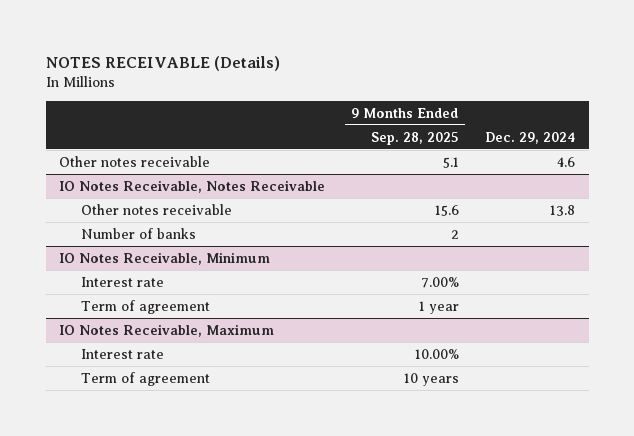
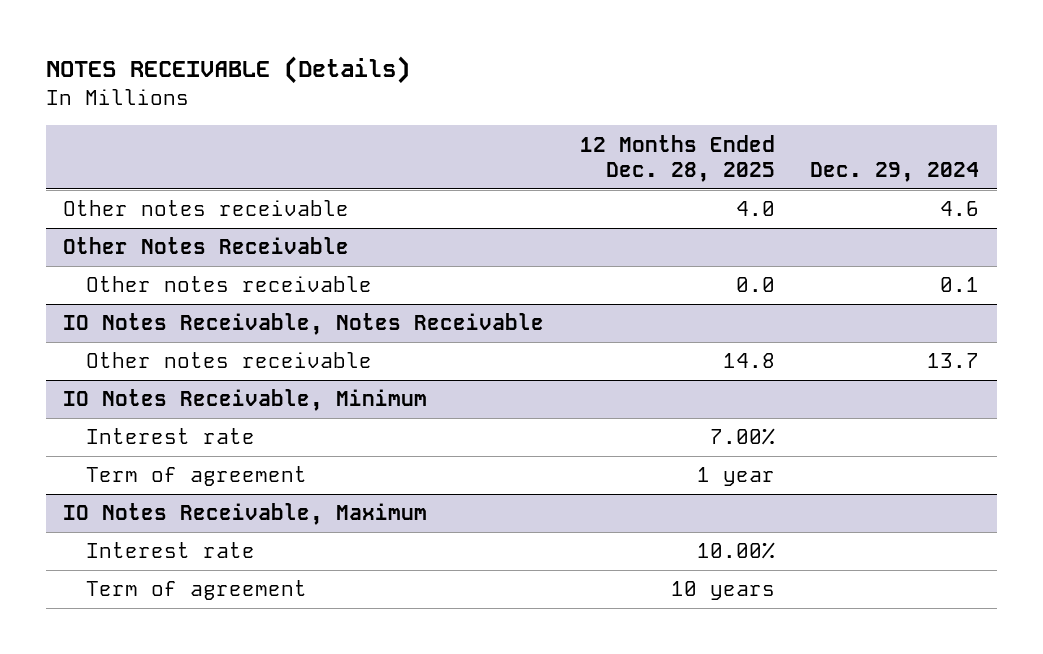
- | 9 Months Ended Sep. 28, 2025 | Dec. 29, 2024
+ | 12 Months Ended Dec. 28, 2025 | Dec. 29, 2024
+ Other Notes Receivable
+ Other notes receivable | 0.0 | 0.1
@ IO Notes Receivable, Notes Receivable
- Other notes receivable | 15.6 | 13.8
- Number of banks | 2 |
+ Other notes receivable | 14.8 | 13.7

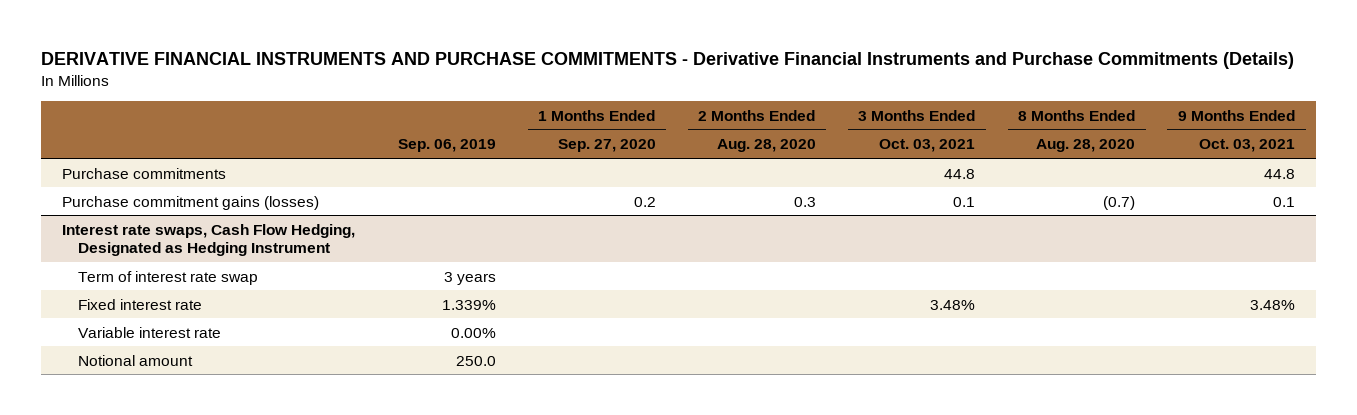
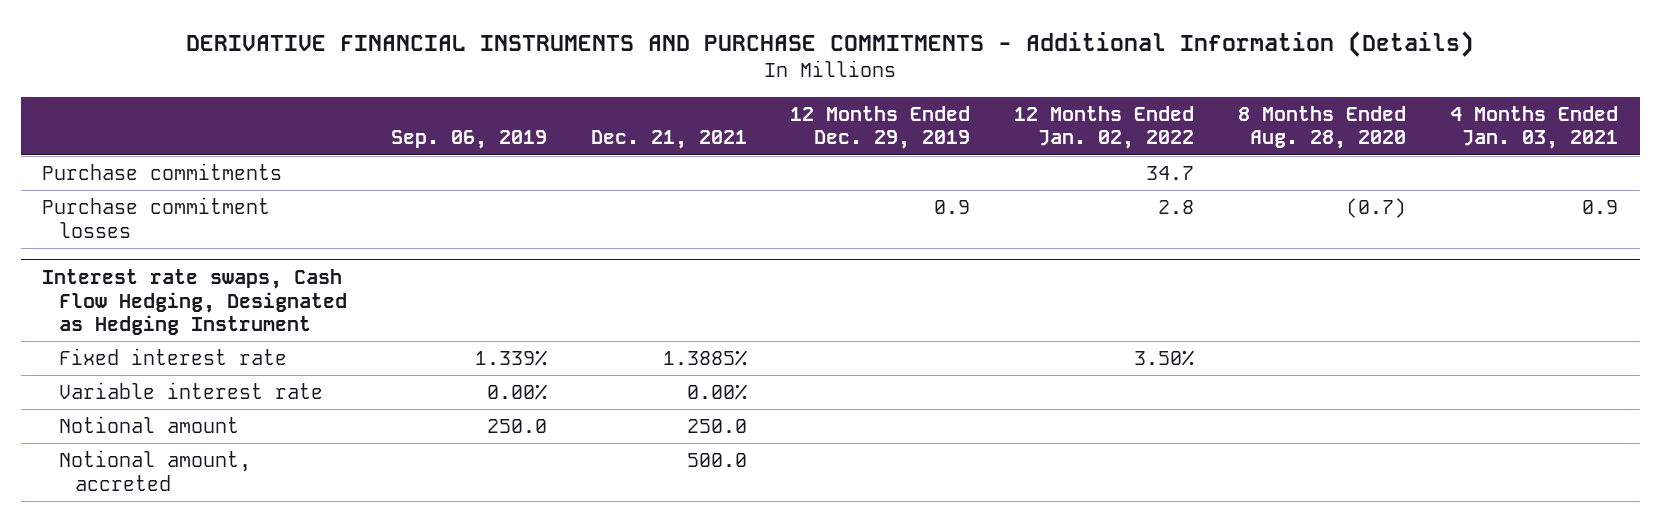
- DERIVATIVE FINANCIAL INSTRUMENTS AND PURCHASE COMMITMENTS - Derivative Financial Instruments and Purchase Commitments (Details)
+ DERIVATIVE FINANCIAL INSTRUMENTS AND PURCHASE COMMITMENTS - Additional Information (Details)
- | Sep. 06, 2019 | 1 Months Ended Sep. 27, 2020 | 2 Months Ended Aug. 28, 2020 | 3 Months Ended Oct. 03, 2021 | 8 Months Ended Aug. 28, 2020 | 9 Months Ended Oct. 03, 2021
+ | Sep. 06, 2019 | Dec. 21, 2021 | 12 Months Ended Dec. 29, 2019 | 12 Months Ended Jan. 02, 2022 | 8 Months Ended Aug. 28, 2020 | 4 Months Ended Jan. 03, 2021
- Purchase commitment gains (losses) | | 0.2 | 0.3 | 0.1 | (0.7) | 0.1
+ Purchase commitment losses | | | 0.9 | 2.8 | (0.7) | 0.9
@ Interest rate swaps, Cash Flow Hedging, Designated as Hedging Instrument
- Term of interest rate swap | 3 years | | | | |
+ Notional amount, accreted | | 500.0 | | | |

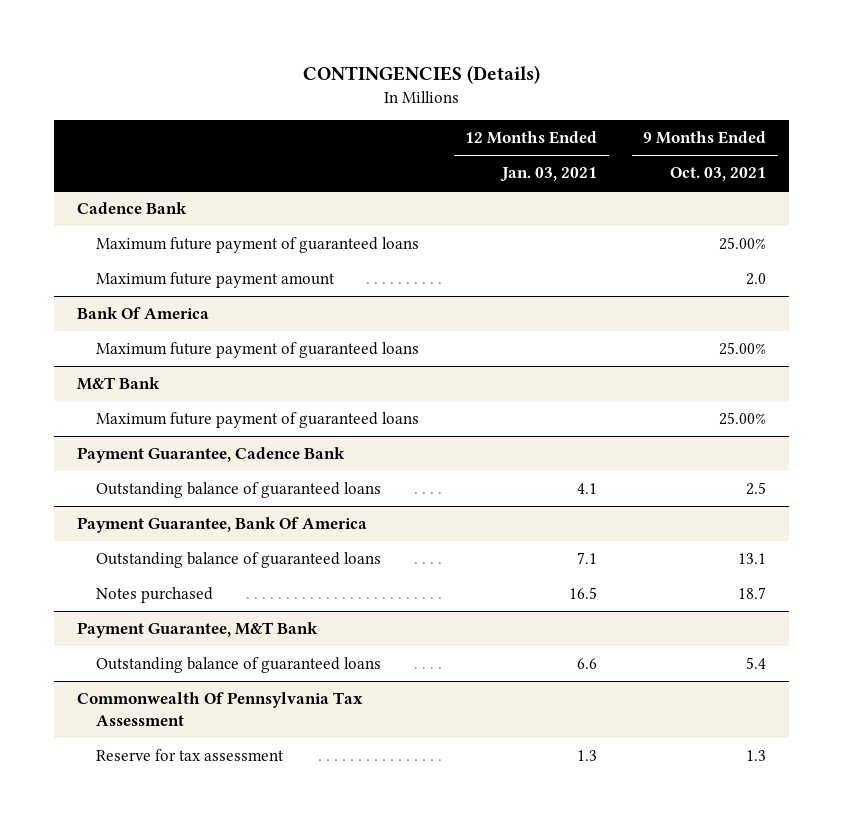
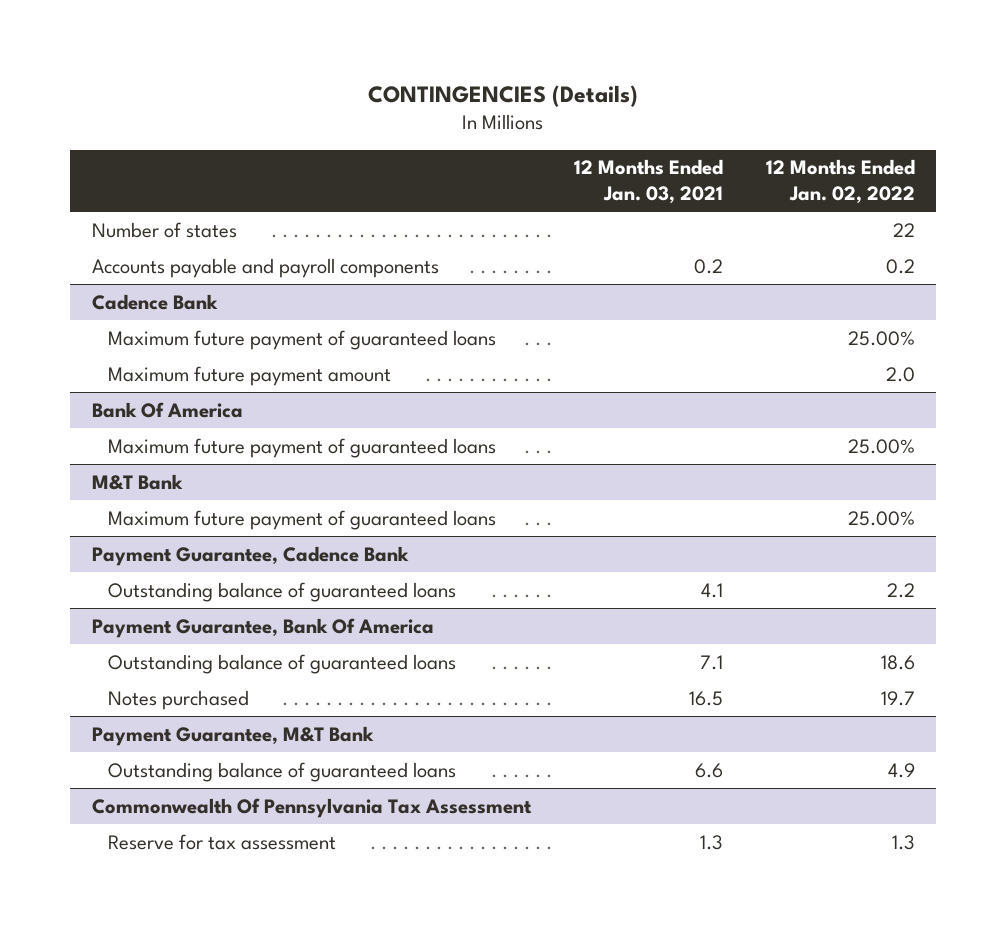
- | 12 Months Ended Jan. 03, 2021 | 9 Months Ended Oct. 03, 2021
+ | 12 Months Ended Jan. 03, 2021 | 12 Months Ended Jan. 02, 2022
+ Number of states | | 22
+ Accounts payable and payroll components | 0.2 | 0.2

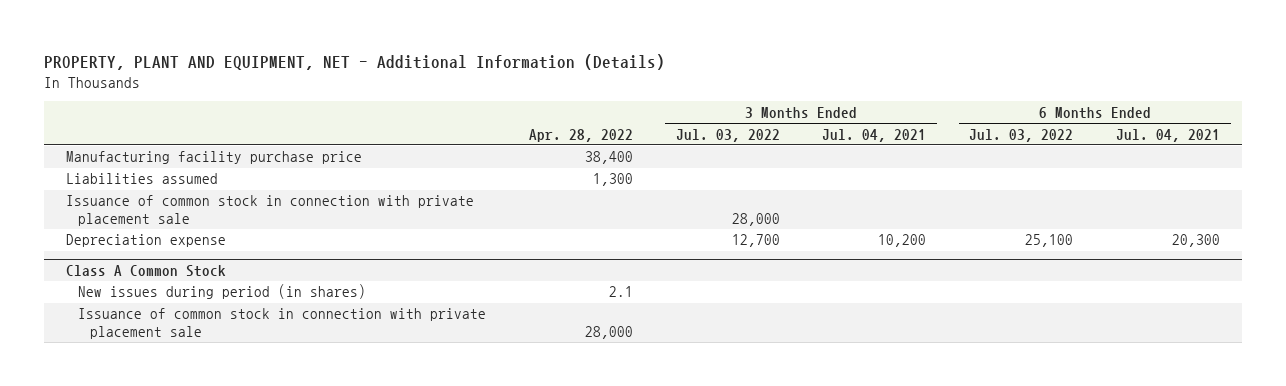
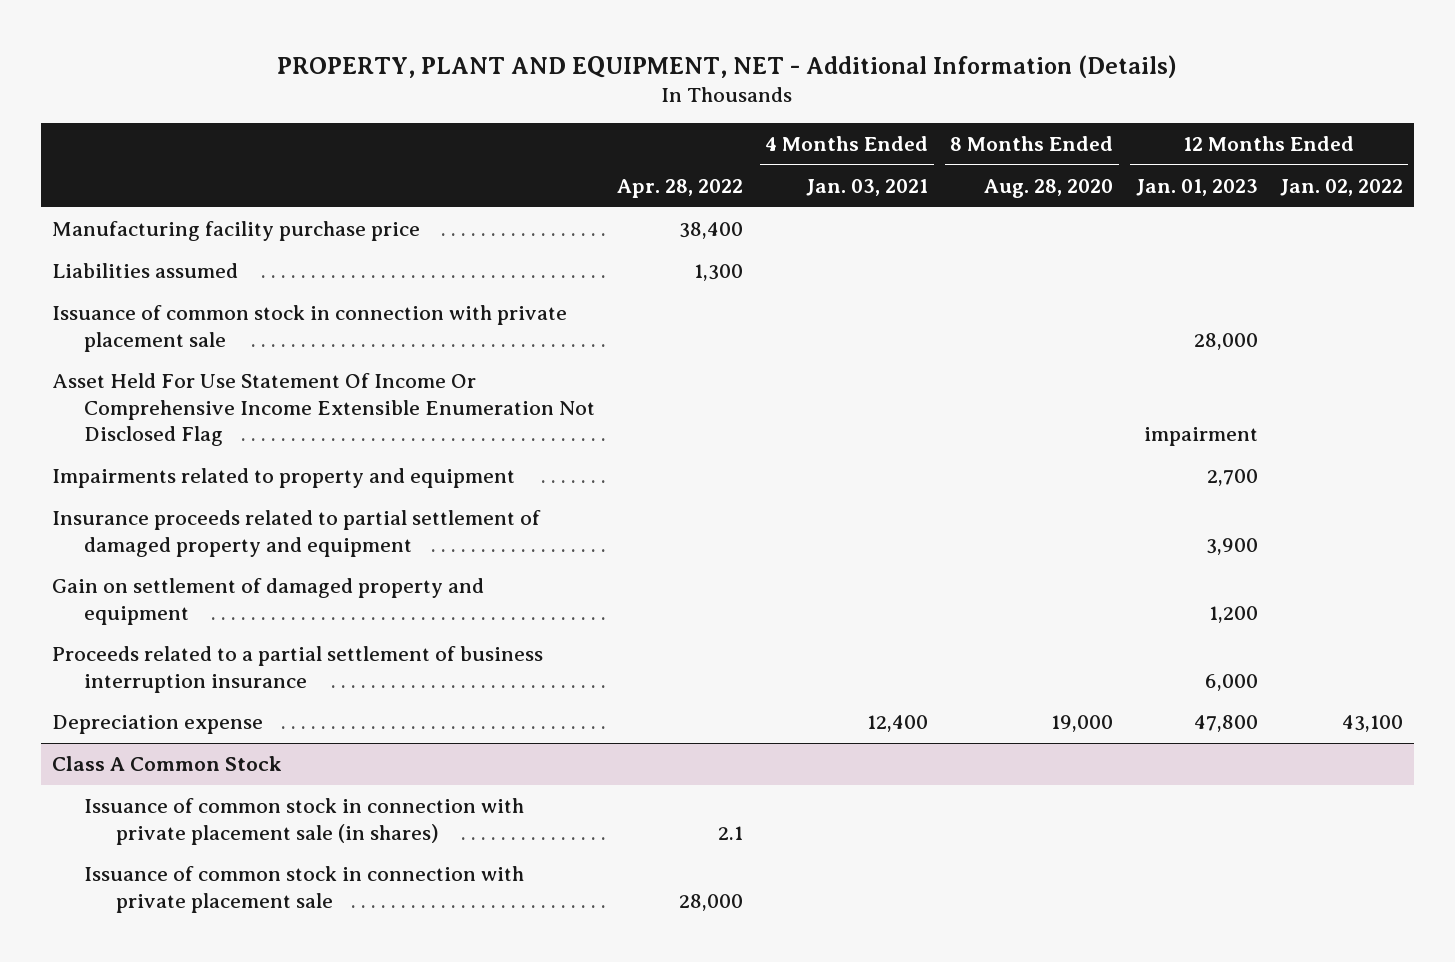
- | Apr. 28, 2022 | 3 Months Ended Jul. 03, 2022 | 3 Months Ended Jul. 04, 2021 | 6 Months Ended Jul. 03, 2022 | 6 Months Ended Jul. 04, 2021
+ | Apr. 28, 2022 | 4 Months Ended Jan. 03, 2021 | 8 Months Ended Aug. 28, 2020 | 12 Months Ended Jan. 01, 2023 | 12 Months Ended Jan. 02, 2022
+ Asset Held For Use Statement Of Income Or Comprehensive Income Extensible Enumeration Not Disclosed Flag | | | | impairment |
+ Impairments related to property and equipment | | | | 2,700 |
+ Insurance proceeds related to partial settlement of damaged property and equipment | | | | 3,900 |
+ Gain on settlement of damaged property and equipment | | | | 1,200 |
+ Proceeds related to a partial settlement of business interruption insurance | | | | 6,000 |
@ Class A Common Stock
- New issues during period (in shares) | 2.1 | | | |
+ Issuance of common stock in connection with private placement sale (in shares) | 2.1 | | | |

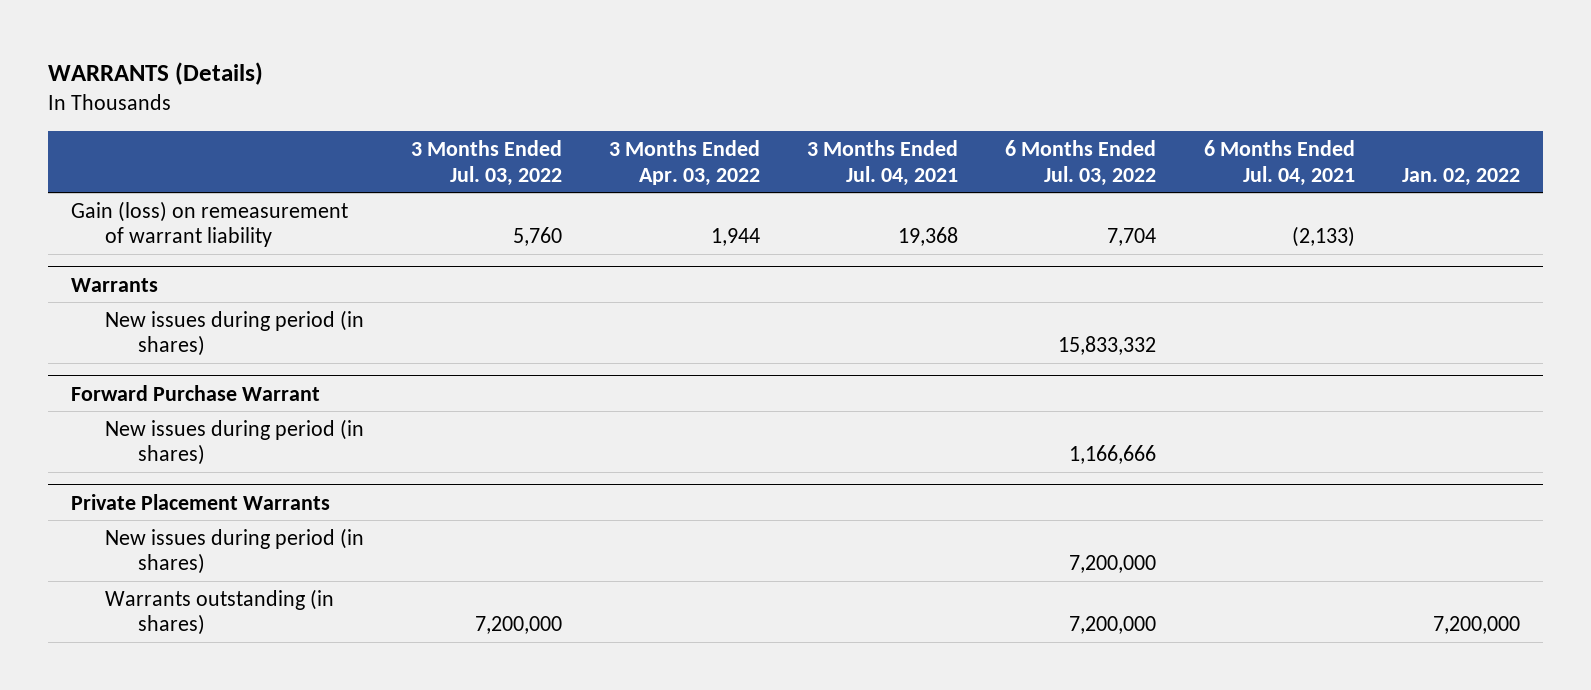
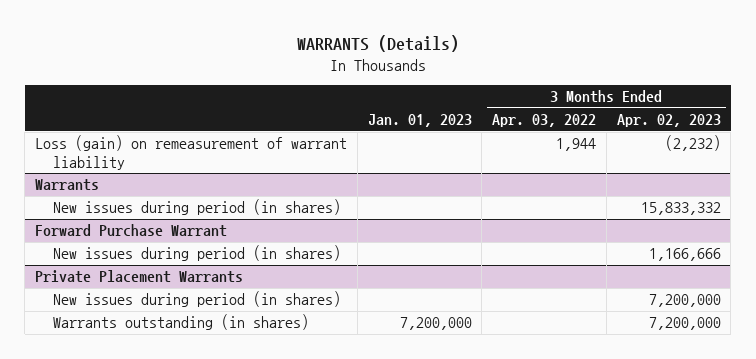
- | 3 Months Ended Jul. 03, 2022 | 3 Months Ended Apr. 03, 2022 | 3 Months Ended Jul. 04, 2021 | 6 Months Ended Jul. 03, 2022 | 6 Months Ended Jul. 04, 2021 | Jan. 02, 2022
+ | Jan. 01, 2023 | 3 Months Ended Apr. 03, 2022 | 3 Months Ended Apr. 02, 2023
- Gain (loss) on remeasurement of warrant liability | 5,760 | 1,944 | 19,368 | 7,704 | (2,133) |
+ Loss (gain) on remeasurement of warrant liability | | 1,944 | (2,232)

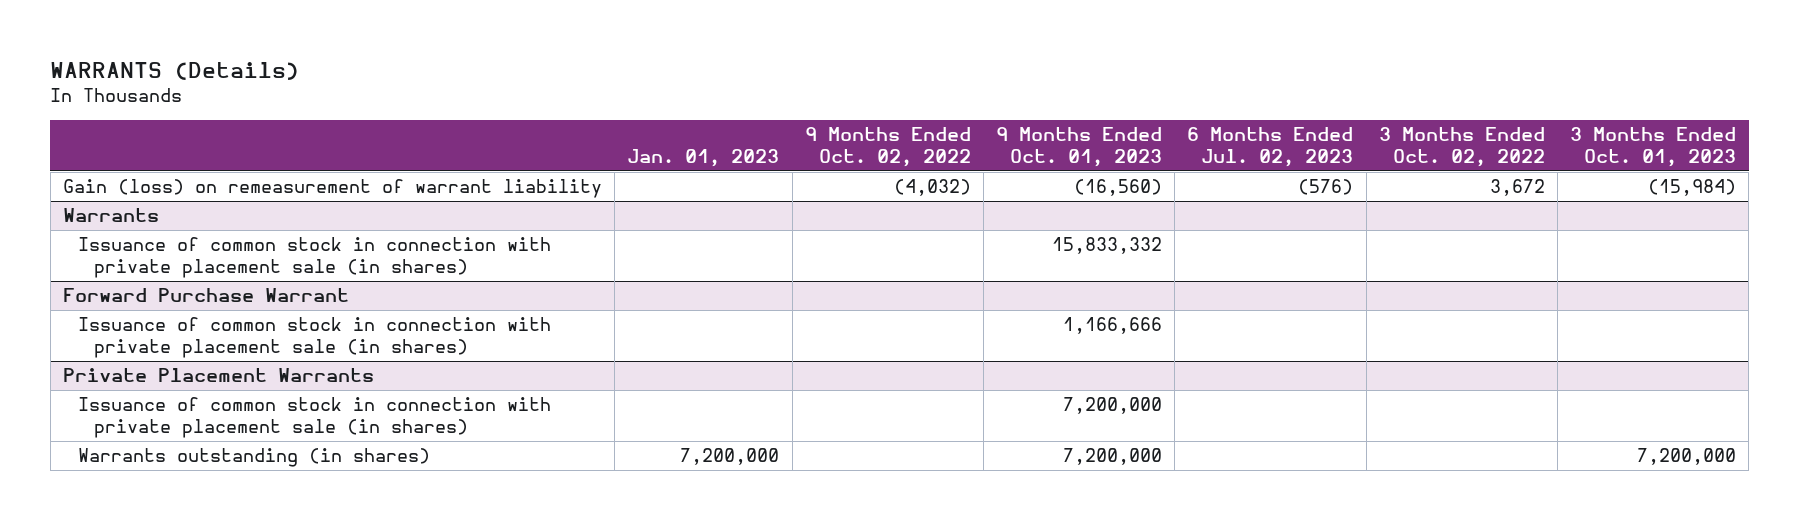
- | Jan. 01, 2023 | 3 Months Ended Apr. 03, 2022 | 3 Months Ended Apr. 02, 2023
+ | Jan. 01, 2023 | 9 Months Ended Oct. 02, 2022 | 9 Months Ended Oct. 01, 2023 | 6 Months Ended Jul. 02, 2023 | 3 Months Ended Oct. 02, 2022 | 3 Months Ended Oct. 01, 2023
- Loss (gain) on remeasurement of warrant liability | | 1,944 | (2,232)
+ Gain (loss) on remeasurement of warrant liability | | (4,032) | (16,560) | (576) | 3,672 | (15,984)
@ Warrants
- New issues during period (in shares) | | | 15,833,332
+ Issuance of common stock in connection with private placement sale (in shares) | | | 15,833,332 | | |
@ Forward Purchase Warrant
- New issues during period (in shares) | | | 1,166,666
+ Issuance of common stock in connection with private placement sale (in shares) | | | 1,166,666 | | |
@ Private Placement Warrants
- New issues during period (in shares) | | | 7,200,000
+ Issuance of common stock in connection with private placement sale (in shares) | | | 7,200,000 | | |

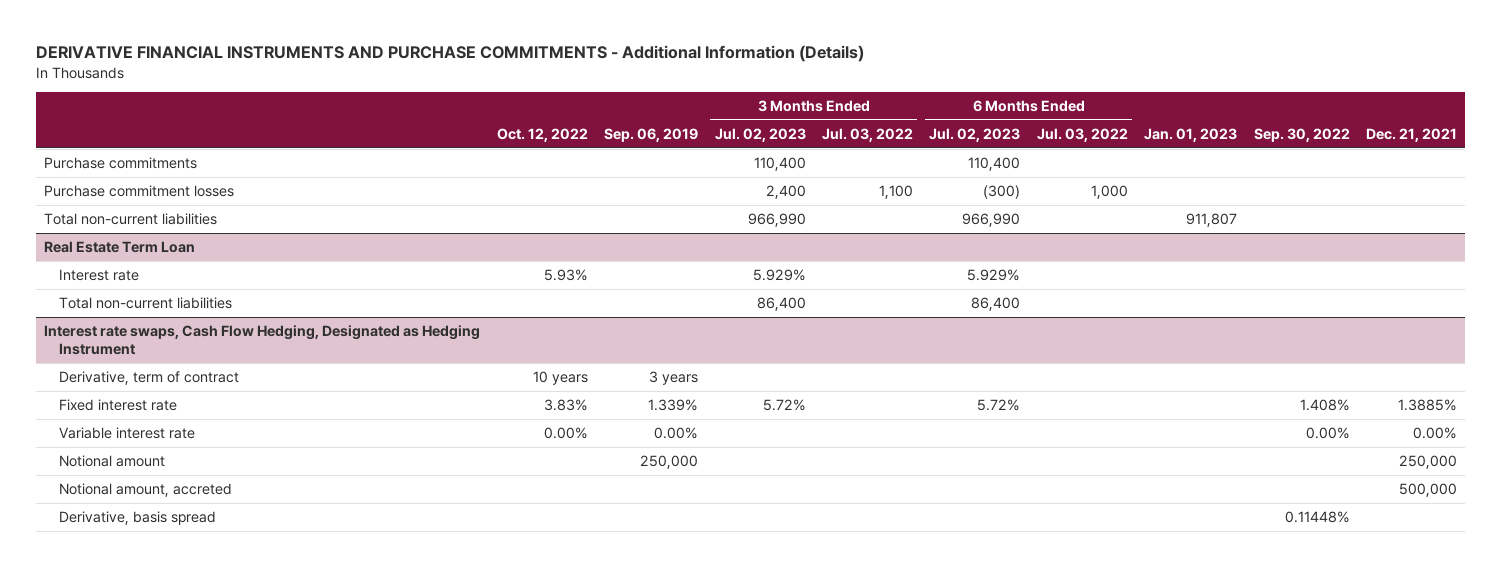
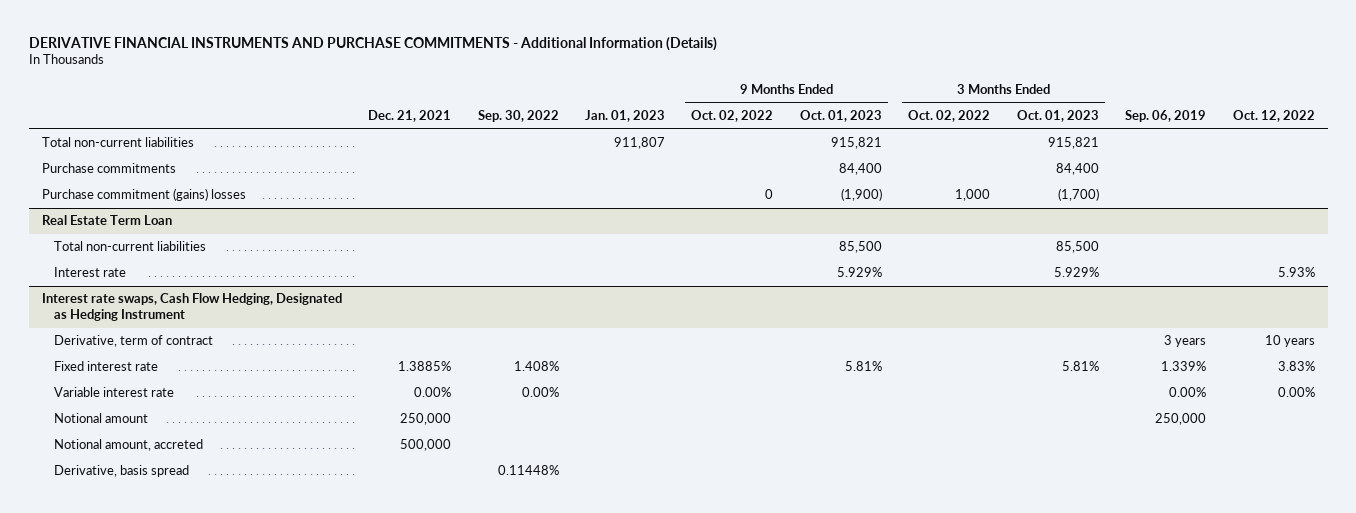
- | Oct. 12, 2022 | Sep. 06, 2019 | 3 Months Ended Jul. 02, 2023 | 3 Months Ended Jul. 03, 2022 | 6 Months Ended Jul. 02, 2023 | 6 Months Ended Jul. 03, 2022 | Jan. 01, 2023 | Sep. 30, 2022 | Dec. 21, 2021
+ | Dec. 21, 2021 | Sep. 30, 2022 | Jan. 01, 2023 | 9 Months Ended Oct. 02, 2022 | 9 Months Ended Oct. 01, 2023 | 3 Months Ended Oct. 02, 2022 | 3 Months Ended Oct. 01, 2023 | Sep. 06, 2019 | Oct. 12, 2022
- Purchase commitment losses | | | 2,400 | 1,100 | (300) | 1,000 | | |
moved down: Purchase commitments | | | | | 84,400 | | 84,400 | |
+ Purchase commitment (gains) losses | | | | 0 | (1,900) | 1,000 | (1,700) | |
@ Real Estate Term Loan
moved down: Interest rate | | | | | 5.929% | | 5.929% | | 5.93%

